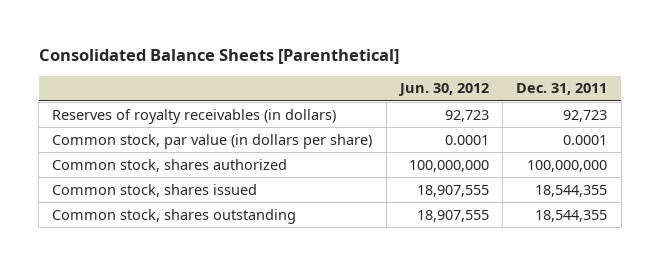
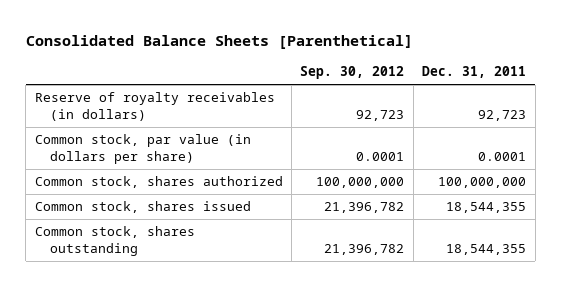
- | Jun. 30, 2012 | Dec. 31, 2011
+ | Sep. 30, 2012 | Dec. 31, 2011
- Reserves of royalty receivables (in dollars) | 92,723 | 92,723
+ Reserve of royalty receivables (in dollars) | 92,723 | 92,723

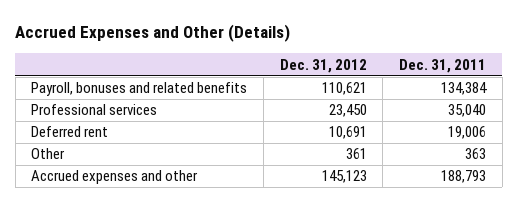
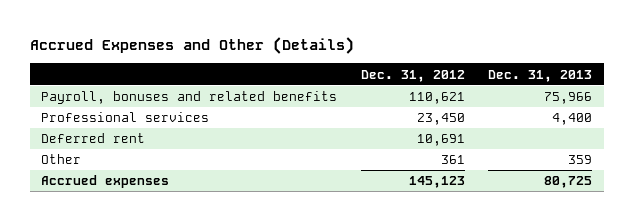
- | Dec. 31, 2012 | Dec. 31, 2011
+ | Dec. 31, 2012 | Dec. 31, 2013
- Accrued expenses and other | 145,123 | 188,793
+ Accrued expenses | 145,123 | 80,725

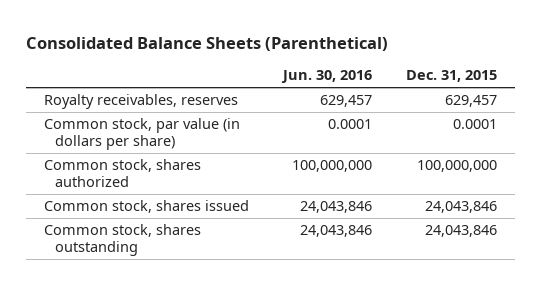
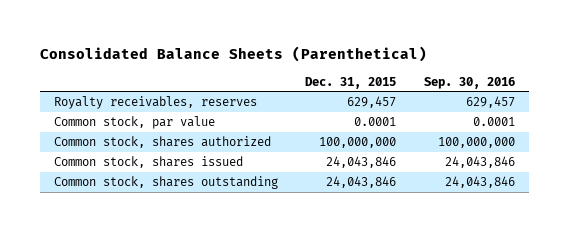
- | Jun. 30, 2016 | Dec. 31, 2015
+ | Dec. 31, 2015 | Sep. 30, 2016
- Common stock, par value (in dollars per share) | 0.0001 | 0.0001
+ Common stock, par value | 0.0001 | 0.0001

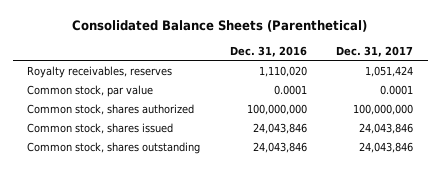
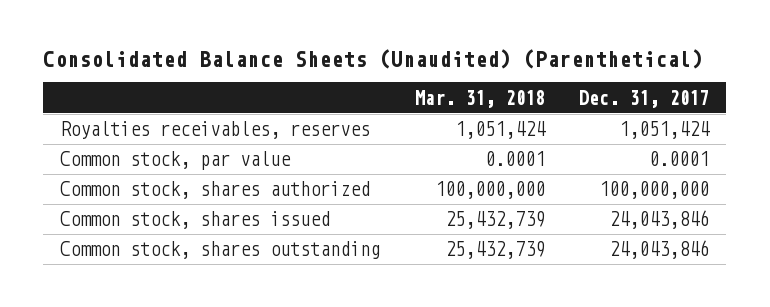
- Consolidated Balance Sheets (Parenthetical)
+ Consolidated Balance Sheets (Unaudited) (Parenthetical)
- | Dec. 31, 2016 | Dec. 31, 2017
+ | Mar. 31, 2018 | Dec. 31, 2017
- Royalty receivables, reserves | 1,110,020 | 1,051,424
+ Royalties receivables, reserves | 1,051,424 | 1,051,424

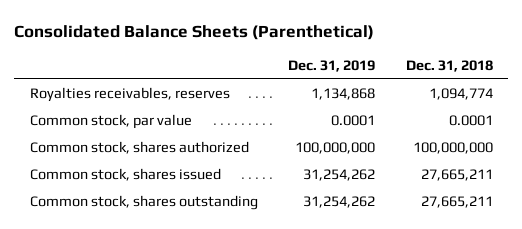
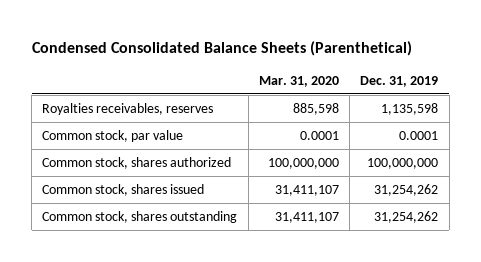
- Consolidated Balance Sheets (Parenthetical)
+ Condensed Consolidated Balance Sheets (Parenthetical)
- | Dec. 31, 2019 | Dec. 31, 2018
+ | Mar. 31, 2020 | Dec. 31, 2019
- Royalties receivables, reserves | 1,134,868 | 1,094,774
+ Royalties receivables, reserves | 885,598 | 1,135,598

